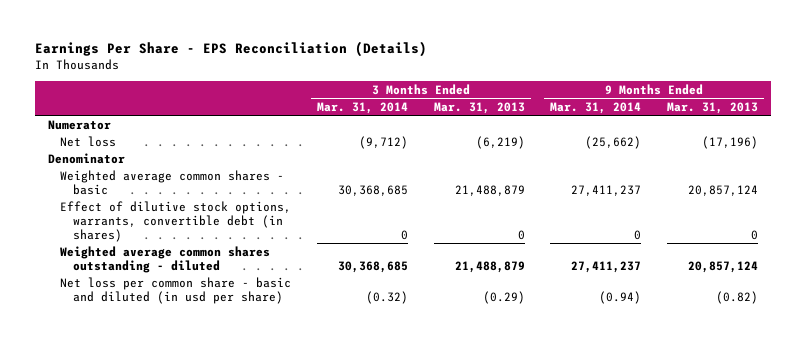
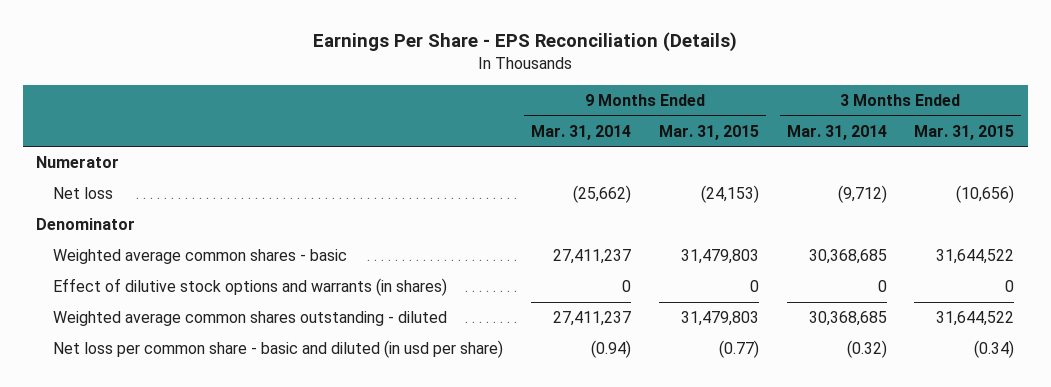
- | 3 Months Ended Mar. 31, 2014 | 3 Months Ended Mar. 31, 2013 | 9 Months Ended Mar. 31, 2014 | 9 Months Ended Mar. 31, 2013
+ | 9 Months Ended Mar. 31, 2014 | 9 Months Ended Mar. 31, 2015 | 3 Months Ended Mar. 31, 2014 | 3 Months Ended Mar. 31, 2015
- Effect of dilutive stock options, warrants, convertible debt (in shares) | 0 | 0 | 0 | 0
+ Effect of dilutive stock options and warrants (in shares) | 0 | 0 | 0 | 0

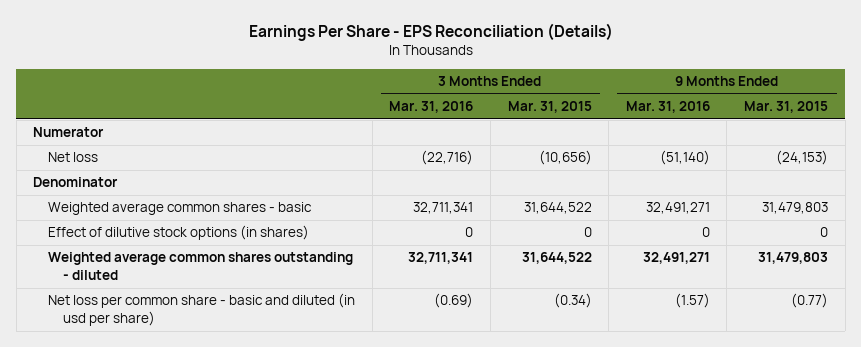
- | 9 Months Ended Mar. 31, 2014 | 9 Months Ended Mar. 31, 2015 | 3 Months Ended Mar. 31, 2014 | 3 Months Ended Mar. 31, 2015
+ | 3 Months Ended Mar. 31, 2016 | 3 Months Ended Mar. 31, 2015 | 9 Months Ended Mar. 31, 2016 | 9 Months Ended Mar. 31, 2015
- Effect of dilutive stock options and warrants (in shares) | 0 | 0 | 0 | 0
+ Effect of dilutive stock options (in shares) | 0 | 0 | 0 | 0

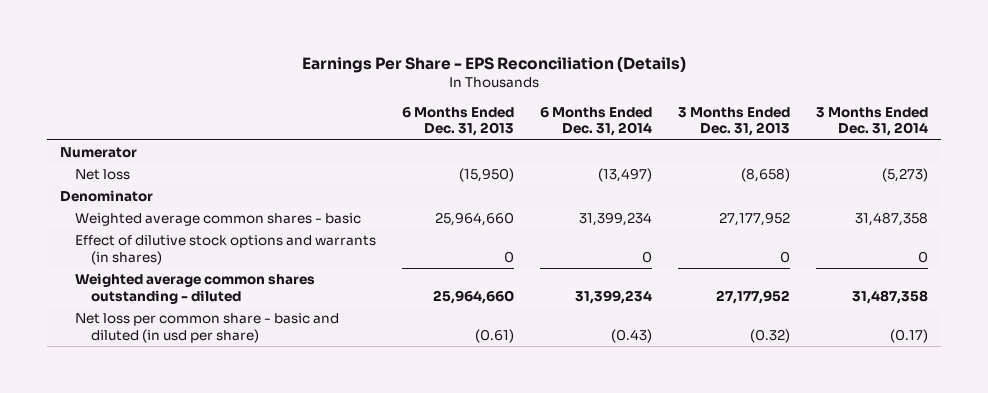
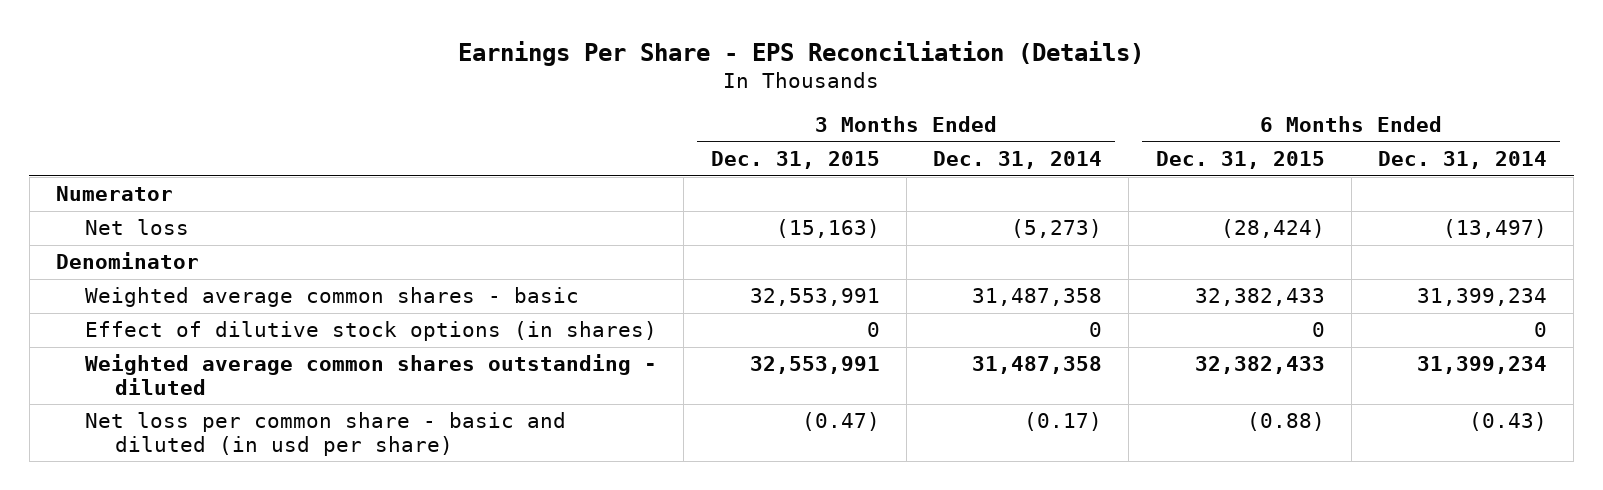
- | 6 Months Ended Dec. 31, 2013 | 6 Months Ended Dec. 31, 2014 | 3 Months Ended Dec. 31, 2013 | 3 Months Ended Dec. 31, 2014
+ | 3 Months Ended Dec. 31, 2015 | 3 Months Ended Dec. 31, 2014 | 6 Months Ended Dec. 31, 2015 | 6 Months Ended Dec. 31, 2014
- Effect of dilutive stock options and warrants (in shares) | 0 | 0 | 0 | 0
+ Effect of dilutive stock options (in shares) | 0 | 0 | 0 | 0

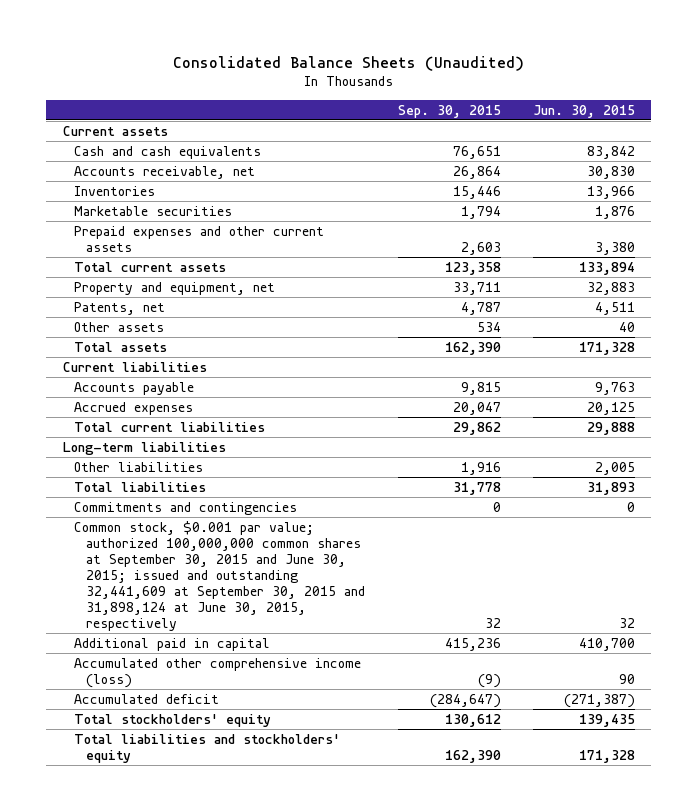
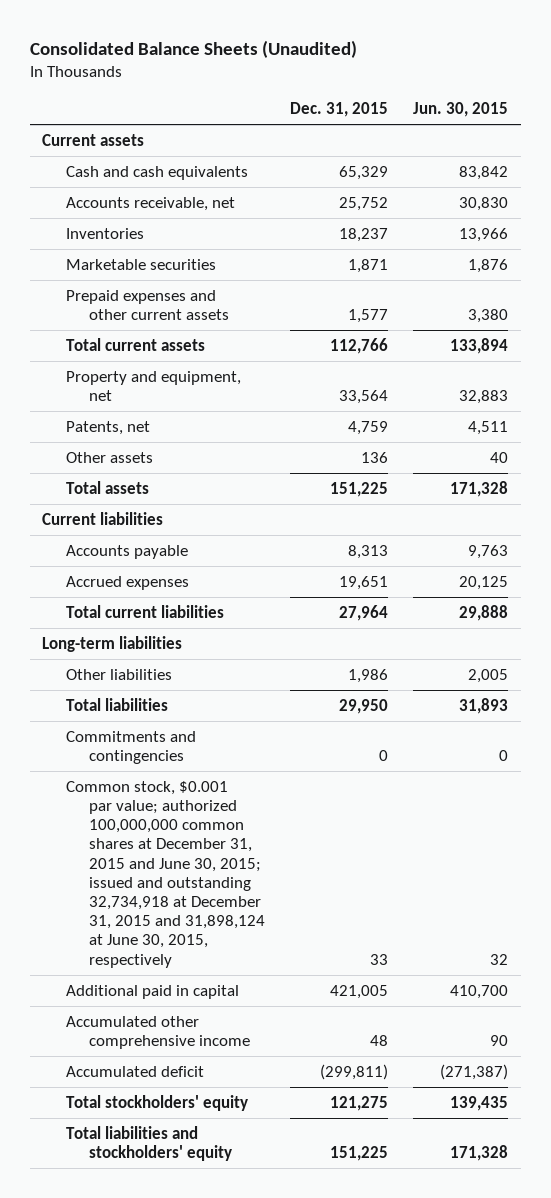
- | Sep. 30, 2015 | Jun. 30, 2015
+ | Dec. 31, 2015 | Jun. 30, 2015
- Common stock, $0.001 par value; authorized 100,000,000 common shares at September 30, 2015 and June 30, 2015; issued and outstanding 32,441,609 at September 30, 2015 and 31,898,124 at June 30, 2015, respectively | 32 | 32
+ Common stock, $0.001 par value; authorized 100,000,000 common shares at December 31, 2015 and June 30, 2015; issued and outstanding 32,734,918 at December 31, 2015 and 31,898,124 at June 30, 2015, respectively | 33 | 32
- Accumulated other comprehensive income (loss) | (9) | 90
+ Accumulated other comprehensive income | 48 | 90

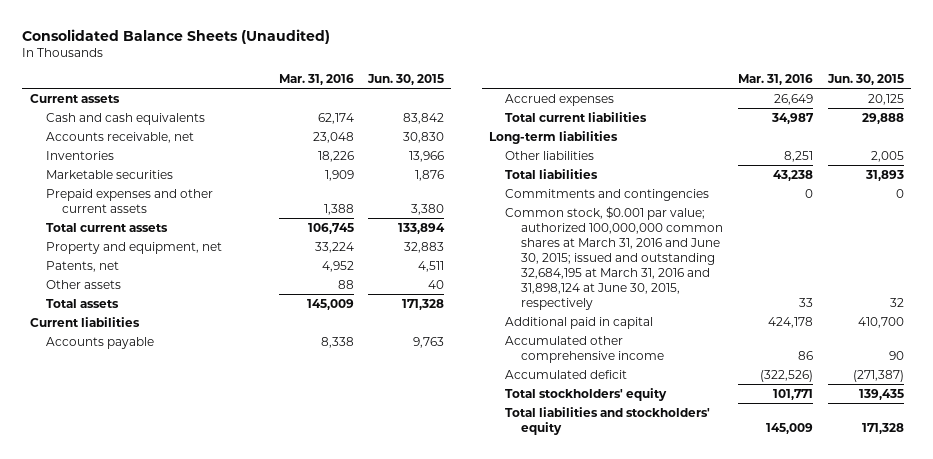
- | Dec. 31, 2015 | Jun. 30, 2015
+ | Mar. 31, 2016 | Jun. 30, 2015
- Common stock, $0.001 par value; authorized 100,000,000 common shares at December 31, 2015 and June 30, 2015; issued and outstanding 32,734,918 at December 31, 2015 and 31,898,124 at June 30, 2015, respectively | 33 | 32
+ Common stock, $0.001 par value; authorized 100,000,000 common shares at March 31, 2016 and June 30, 2015; issued and outstanding 32,684,195 at March 31, 2016 and 31,898,124 at June 30, 2015, respectively | 33 | 32

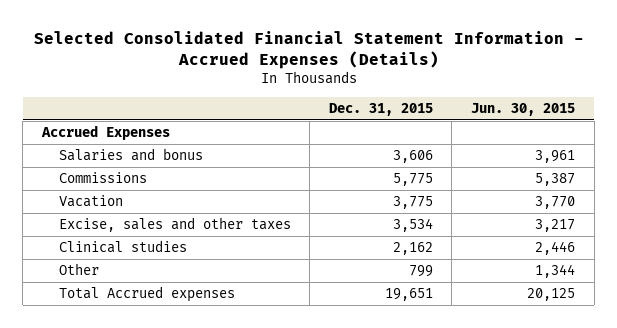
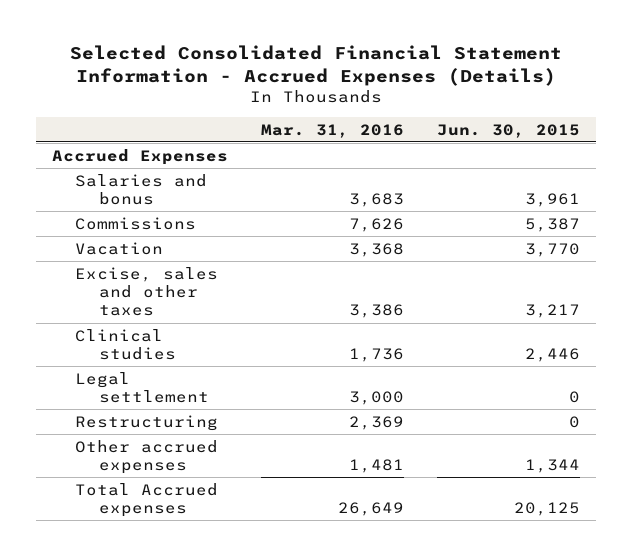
- | Dec. 31, 2015 | Jun. 30, 2015
+ | Mar. 31, 2016 | Jun. 30, 2015
- Other | 799 | 1,344
+ Legal settlement | 3,000 | 0
+ Restructuring | 2,369 | 0
+ Other accrued expenses | 1,481 | 1,344

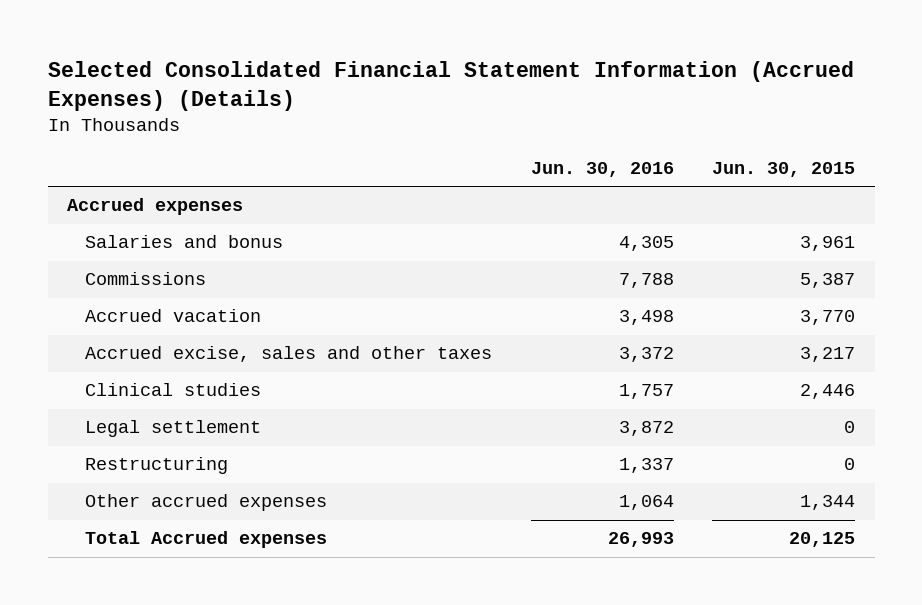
- Selected Consolidated Financial Statement Information - Accrued Expenses (Details)
+ Selected Consolidated Financial Statement Information (Accrued Expenses) (Details)
- | Mar. 31, 2016 | Jun. 30, 2015
+ | Jun. 30, 2016 | Jun. 30, 2015
- Accrued Expenses
+ Accrued expenses
- Vacation | 3,368 | 3,770
- Excise, sales and other taxes | 3,386 | 3,217
+ Accrued vacation | 3,498 | 3,770
+ Accrued excise, sales and other taxes | 3,372 | 3,217

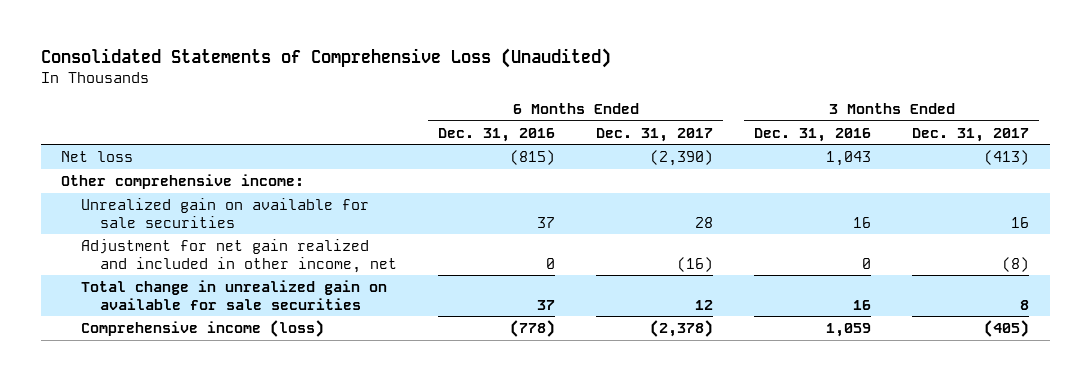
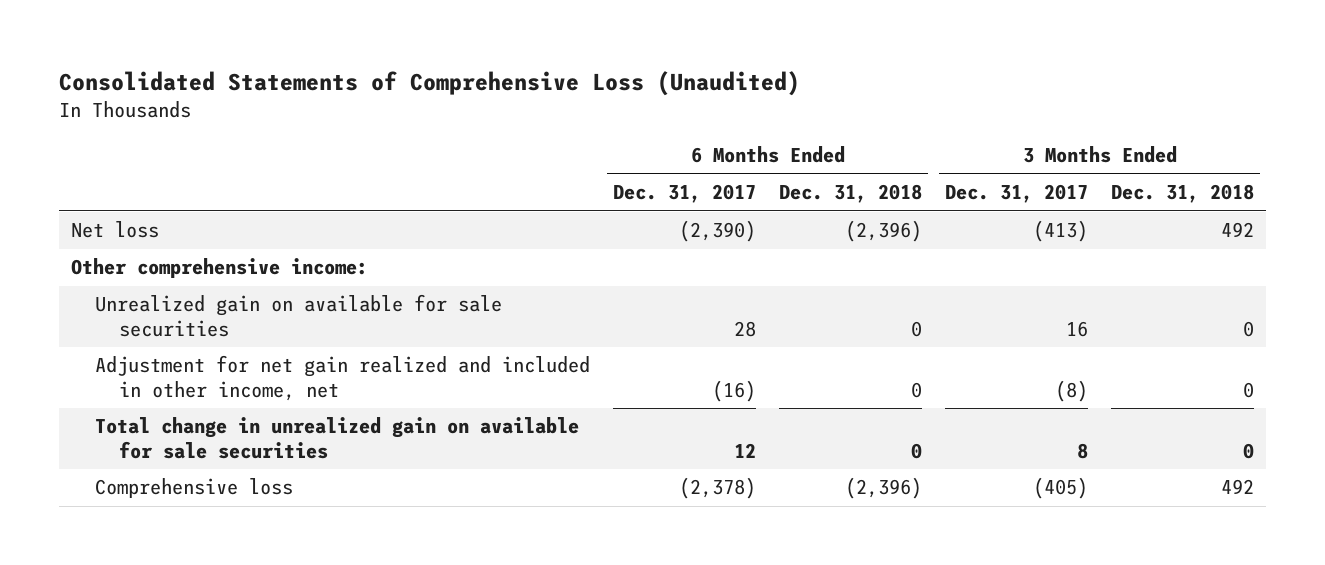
- | 6 Months Ended Dec. 31, 2016 | 6 Months Ended Dec. 31, 2017 | 3 Months Ended Dec. 31, 2016 | 3 Months Ended Dec. 31, 2017
+ | 6 Months Ended Dec. 31, 2017 | 6 Months Ended Dec. 31, 2018 | 3 Months Ended Dec. 31, 2017 | 3 Months Ended Dec. 31, 2018
- Comprehensive income (loss) | (778) | (2,378) | 1,059 | (405)
+ Comprehensive loss | (2,378) | (2,396) | (405) | 492

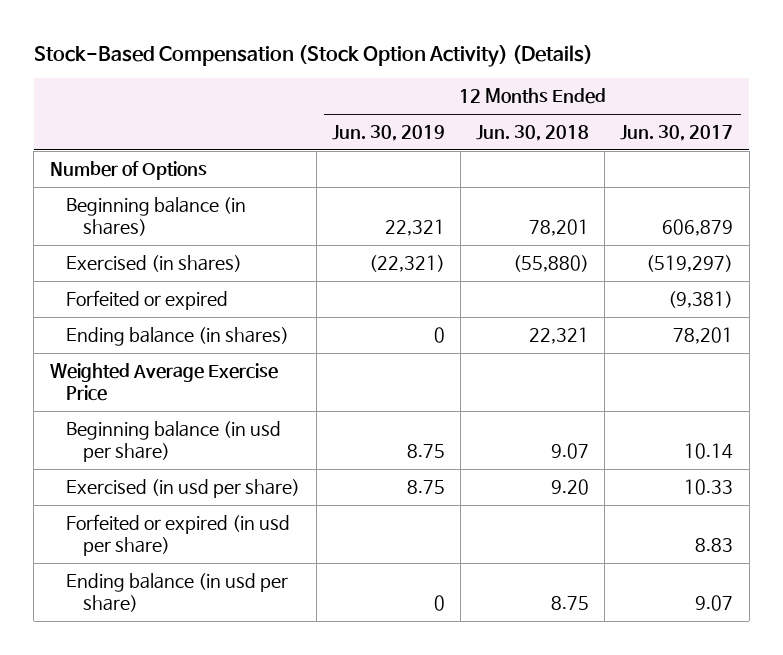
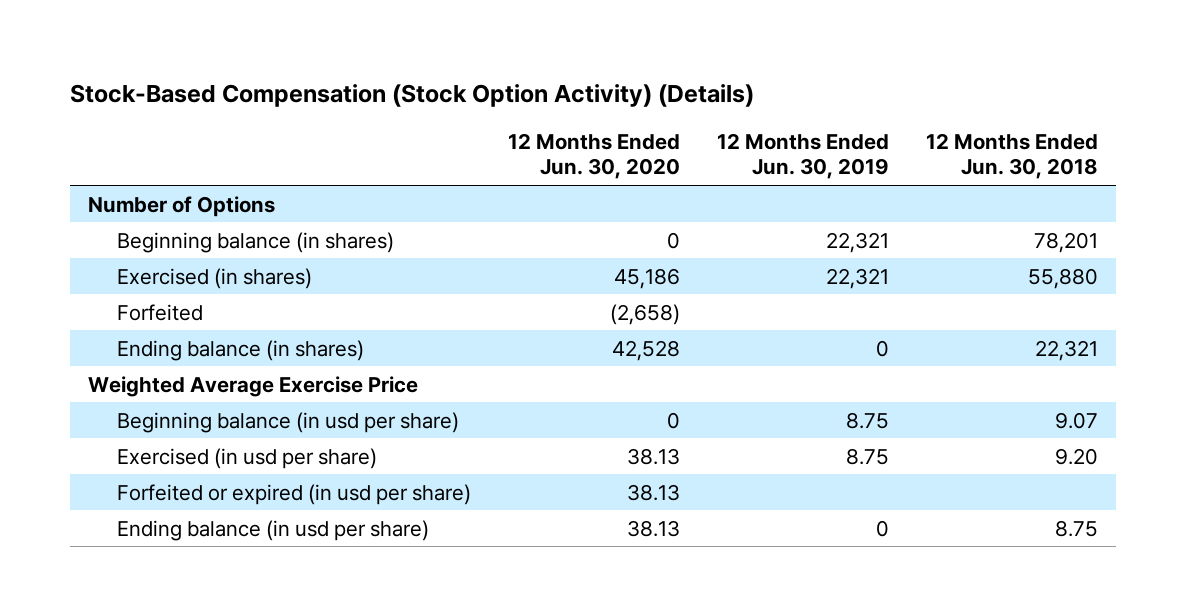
- | 12 Months Ended Jun. 30, 2019 | 12 Months Ended Jun. 30, 2018 | 12 Months Ended Jun. 30, 2017
+ | 12 Months Ended Jun. 30, 2020 | 12 Months Ended Jun. 30, 2019 | 12 Months Ended Jun. 30, 2018
- Exercised (in shares) | (22,321) | (55,880) | (519,297)
- Forfeited or expired | | | (9,381)
+ Exercised (in shares) | 45,186 | 22,321 | 55,880
+ Forfeited | (2,658) | |

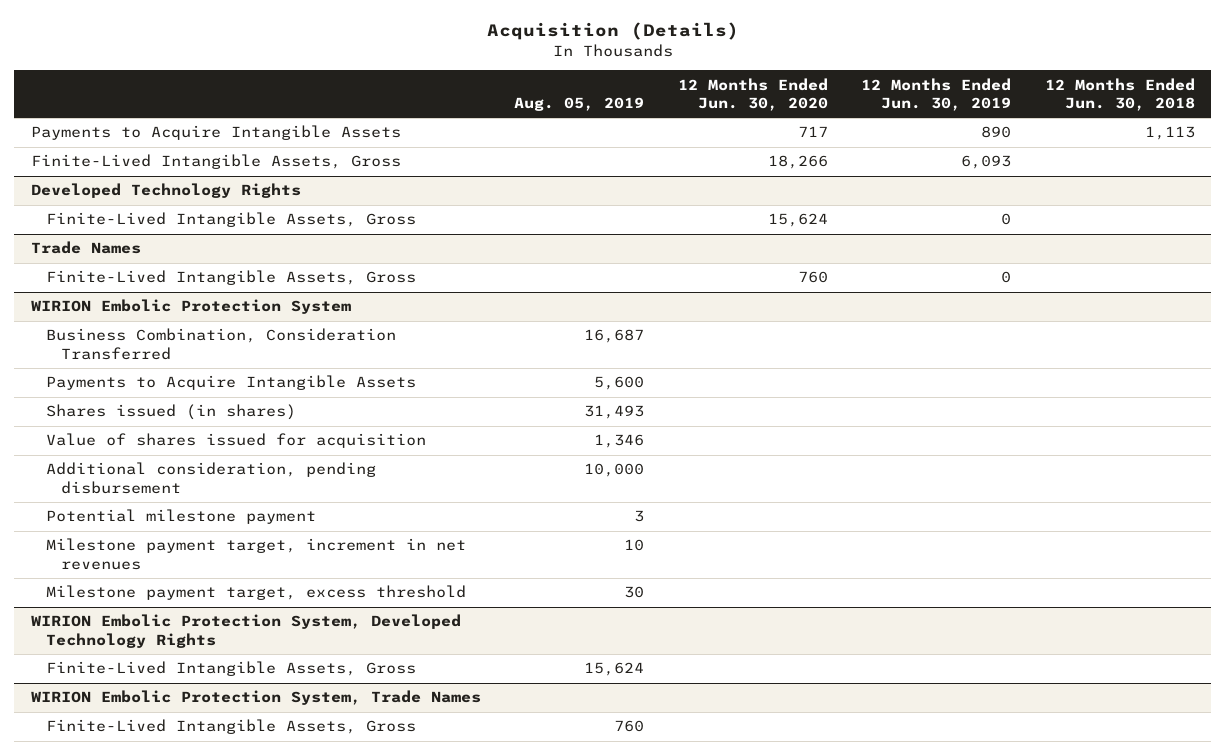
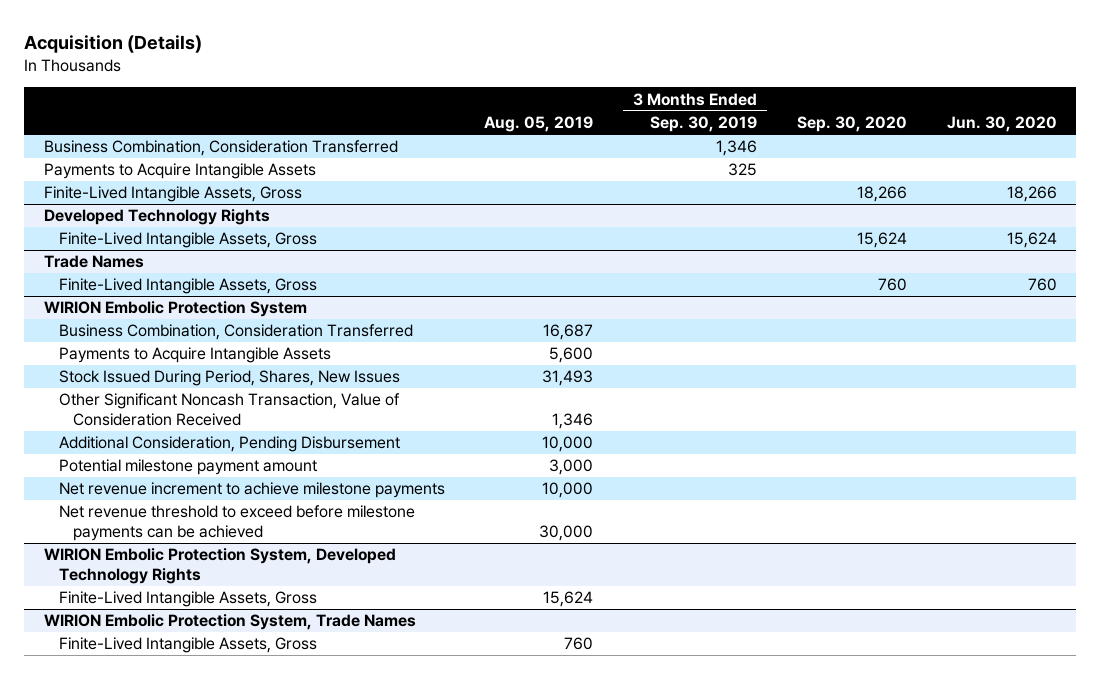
- | Aug. 05, 2019 | 12 Months Ended Jun. 30, 2020 | 12 Months Ended Jun. 30, 2019 | 12 Months Ended Jun. 30, 2018
+ | Aug. 05, 2019 | 3 Months Ended Sep. 30, 2019 | Sep. 30, 2020 | Jun. 30, 2020
+ Business Combination, Consideration Transferred | | 1,346 | |
@ WIRION Embolic Protection System
- Shares issued (in shares) | 31,493 | | |
- Value of shares issued for acquisition | 1,346 | | |
- Additional consideration, pending disbursement | 10,000 | | |
- Potential milestone payment | 3 | | |
- Milestone payment target, increment in net revenues | 10 | | |
- Milestone payment target, excess threshold | 30 | | |
+ Stock Issued During Period, Shares, New Issues | 31,493 | | |
+ Other Significant Noncash Transaction, Value of Consideration Received | 1,346 | | |
+ Additional Consideration, Pending Disbursement | 10,000 | | |
+ Potential milestone payment amount | 3,000 | | |
+ Net revenue increment to achieve milestone payments | 10,000 | | |
+ Net revenue threshold to exceed before milestone payments can be achieved | 30,000 | | |

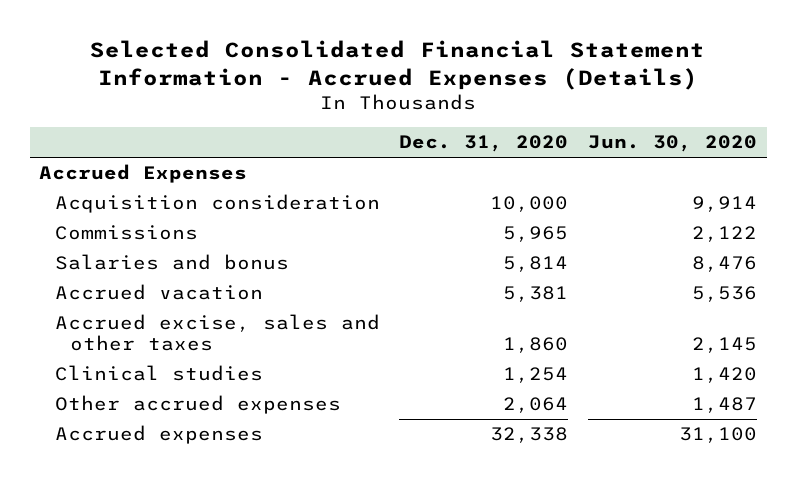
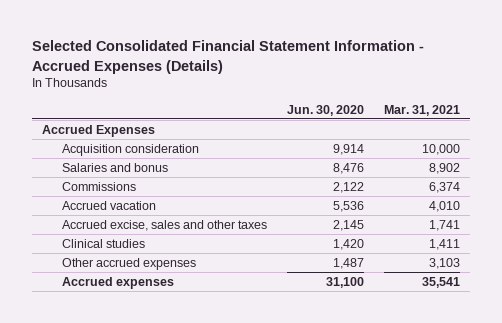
- | Dec. 31, 2020 | Jun. 30, 2020
+ | Jun. 30, 2020 | Mar. 31, 2021
moved down: Commissions | 2,122 | 6,374

